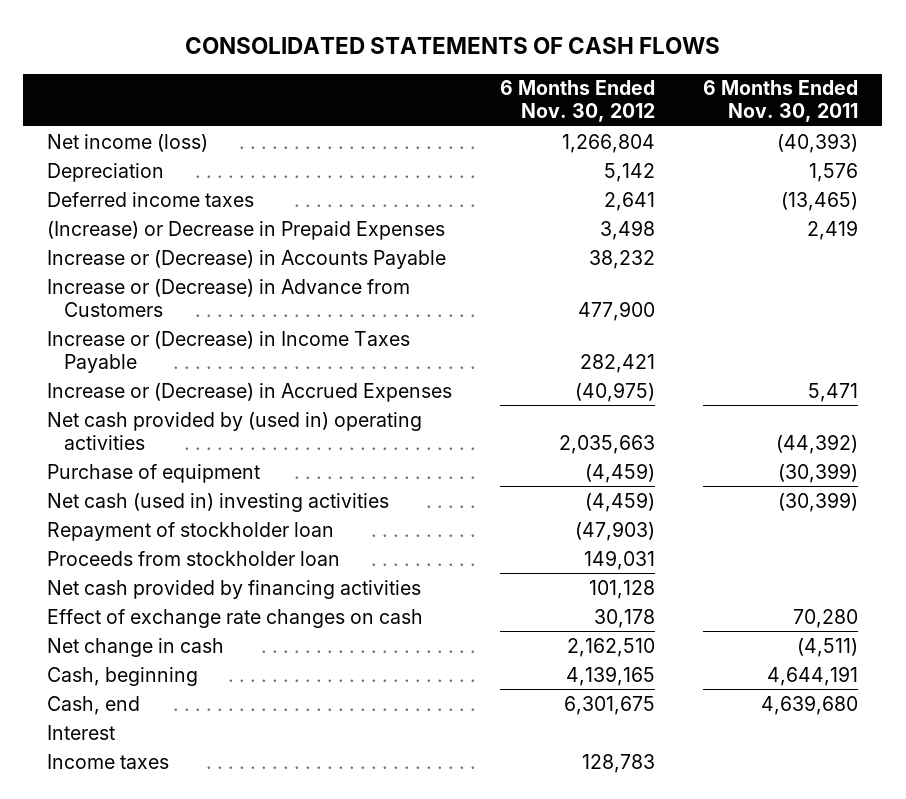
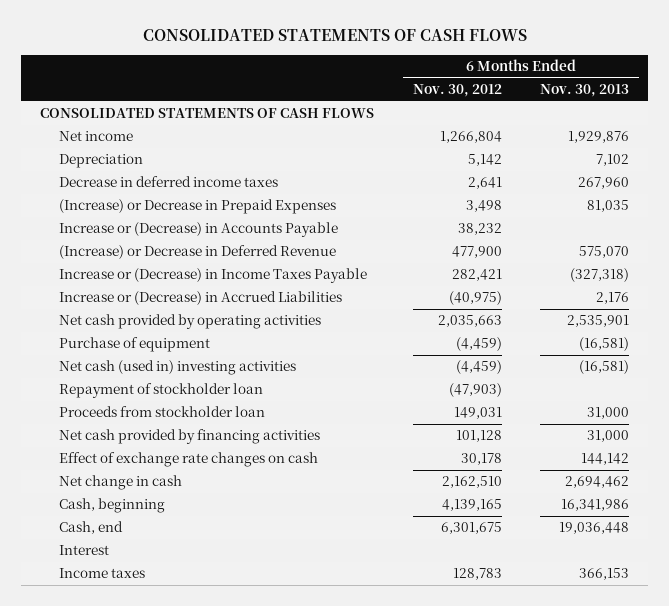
- | 6 Months Ended Nov. 30, 2012 | 6 Months Ended Nov. 30, 2011
+ | 6 Months Ended Nov. 30, 2012 | 6 Months Ended Nov. 30, 2013
- Net income (loss) | 1,266,804 | (40,393)
+ CONSOLIDATED STATEMENTS OF CASH FLOWS
+ Net income | 1,266,804 | 1,929,876
- Deferred income taxes | 2,641 | (13,465)
+ Decrease in deferred income taxes | 2,641 | 267,960
- Increase or (Decrease) in Advance from Customers | 477,900 |
+ (Increase) or Decrease in Deferred Revenue | 477,900 | 575,070
- Increase or (Decrease) in Accrued Expenses | (40,975) | 5,471
- Net cash provided by (used in) operating activities | 2,035,663 | (44,392)
+ Increase or (Decrease) in Accrued Liabilities | (40,975) | 2,176
+ Net cash provided by operating activities | 2,035,663 | 2,535,901

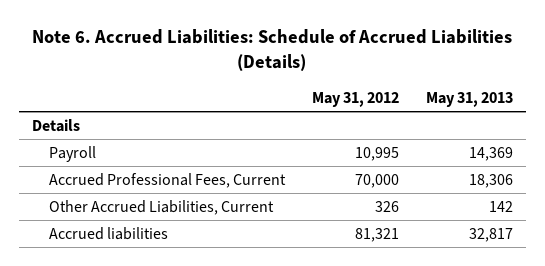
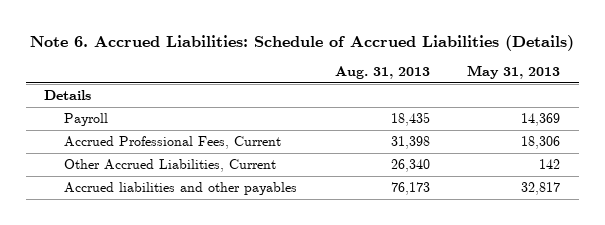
- | May 31, 2012 | May 31, 2013
+ | Aug. 31, 2013 | May 31, 2013
- Accrued liabilities | 81,321 | 32,817
+ Accrued liabilities and other payables | 76,173 | 32,817

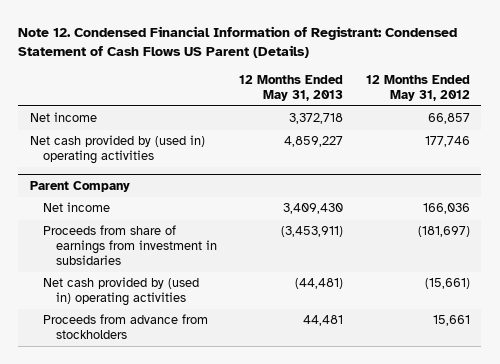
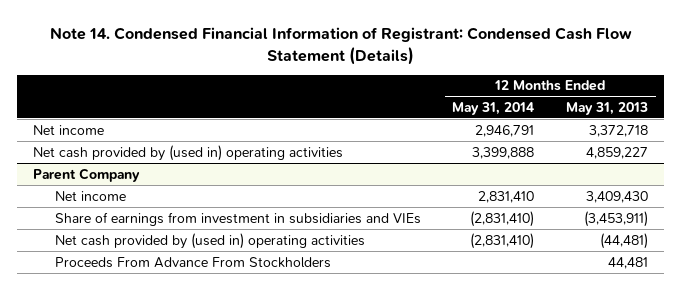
- Note 12. Condensed Financial Information of Registrant: Condensed Statement of Cash Flows US Parent (Details)
+ Note 14. Condensed Financial Information of Registrant: Condensed Cash Flow Statement (Details)
- | 12 Months Ended May 31, 2013 | 12 Months Ended May 31, 2012
+ | 12 Months Ended May 31, 2014 | 12 Months Ended May 31, 2013
@ Parent Company
- Proceeds from share of earnings from investment in subsidaries | (3,453,911) | (181,697)
+ Share of earnings from investment in subsidiaries and VIEs | (2,831,410) | (3,453,911)
- Proceeds from advance from stockholders | 44,481 | 15,661
+ Proceeds From Advance From Stockholders | | 44,481

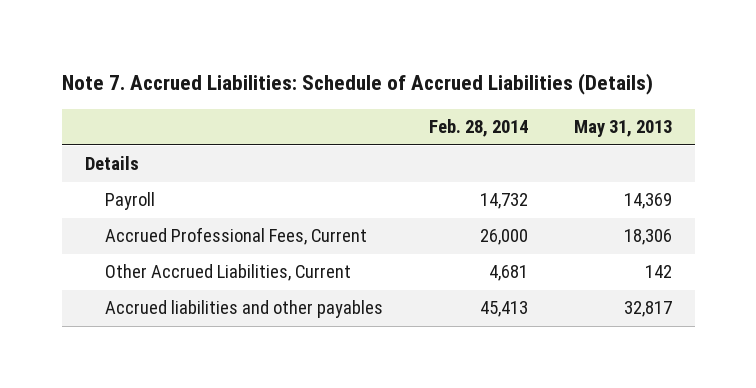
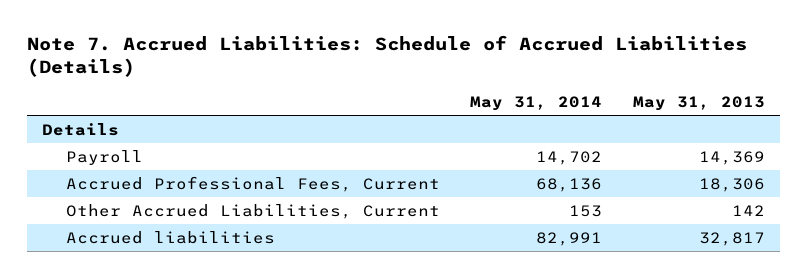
- | Feb. 28, 2014 | May 31, 2013
+ | May 31, 2014 | May 31, 2013
- Accrued liabilities and other payables | 45,413 | 32,817
+ Accrued liabilities | 82,991 | 32,817

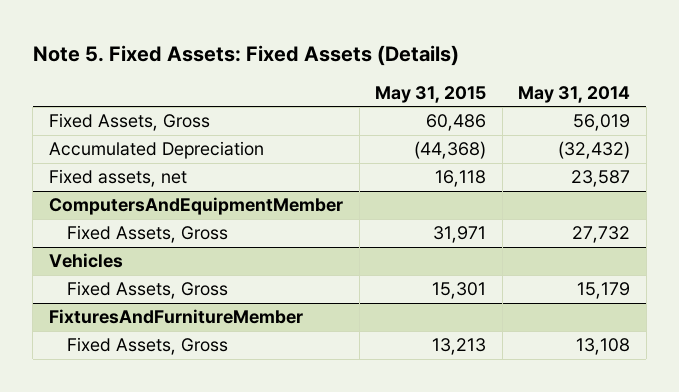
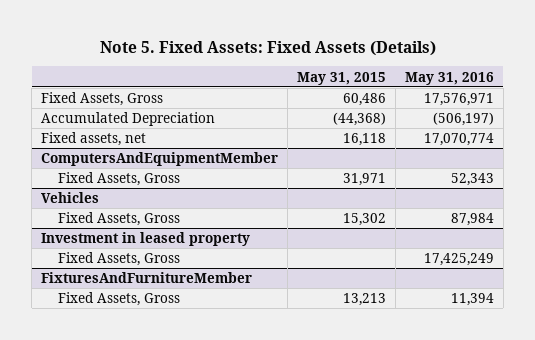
- | May 31, 2015 | May 31, 2014
+ | May 31, 2015 | May 31, 2016
@ Vehicles
- Fixed Assets, Gross | 15,301 | 15,179
+ Fixed Assets, Gross | 15,302 | 87,984
+ Investment in leased property
+ Fixed Assets, Gross | | 17,425,249

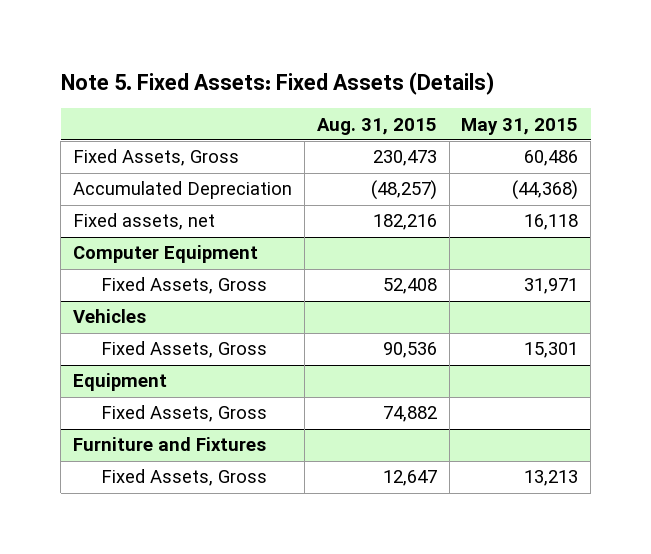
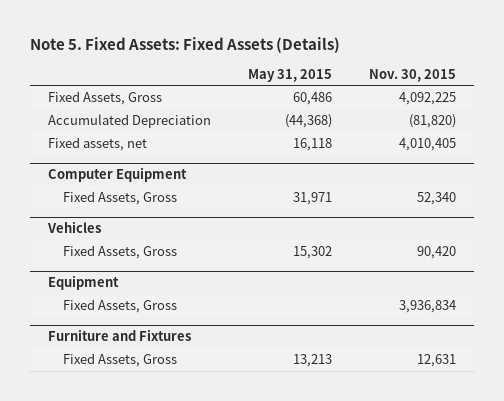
- | Aug. 31, 2015 | May 31, 2015
+ | May 31, 2015 | Nov. 30, 2015
@ Vehicles
- Fixed Assets, Gross | 90,536 | 15,301
+ Fixed Assets, Gross | 15,302 | 90,420

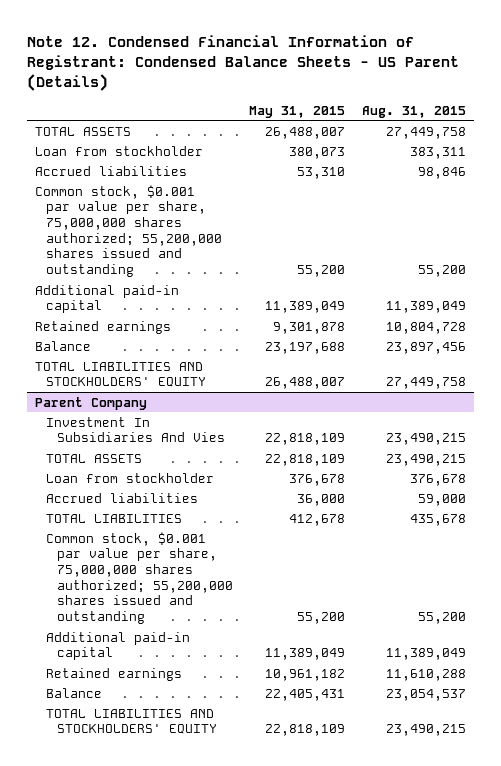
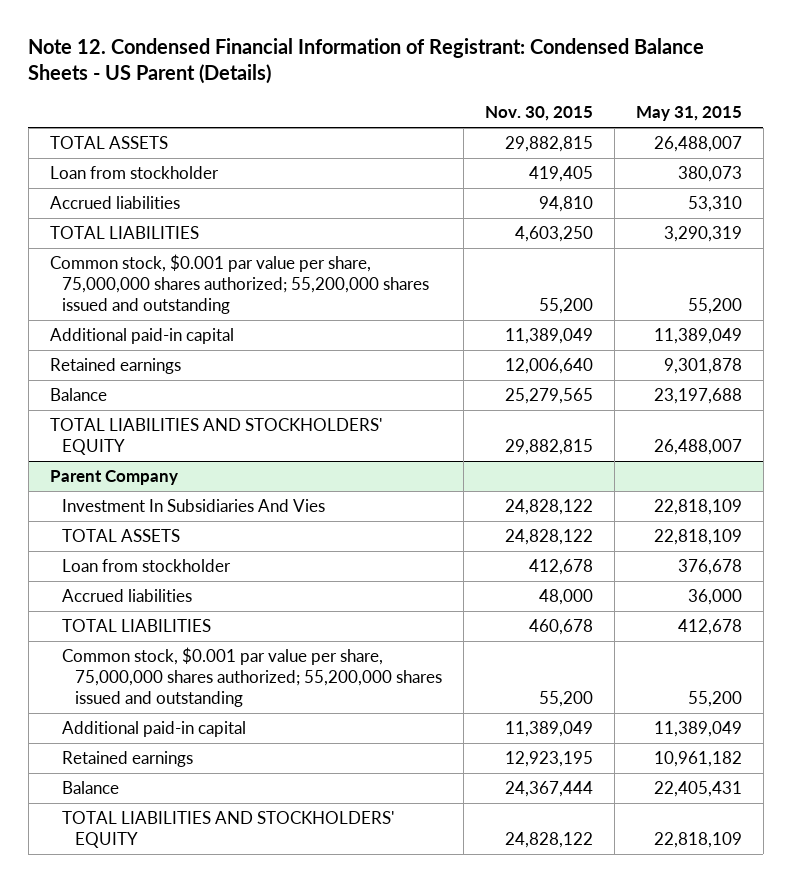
- | May 31, 2015 | Aug. 31, 2015
+ | Nov. 30, 2015 | May 31, 2015
+ TOTAL LIABILITIES | 4,603,250 | 3,290,319

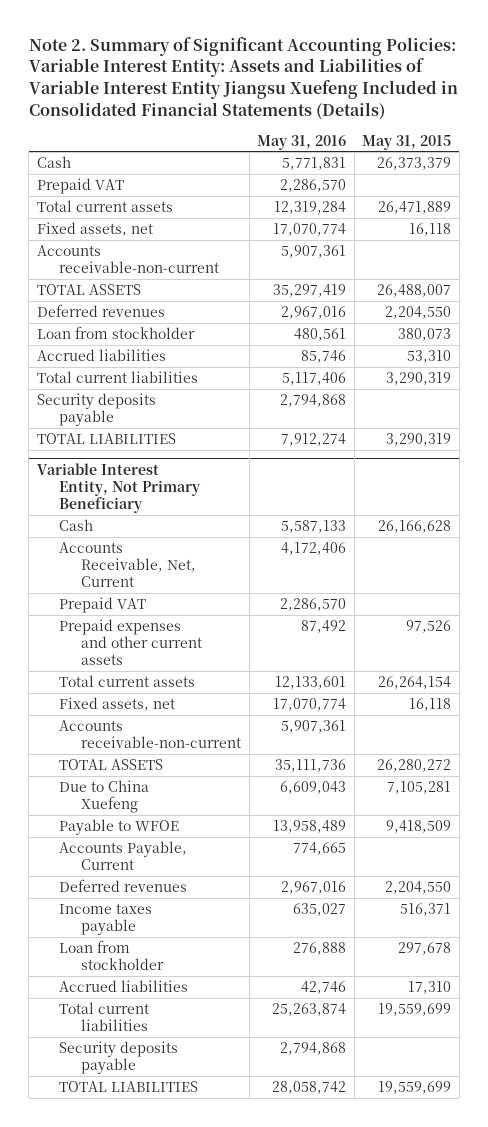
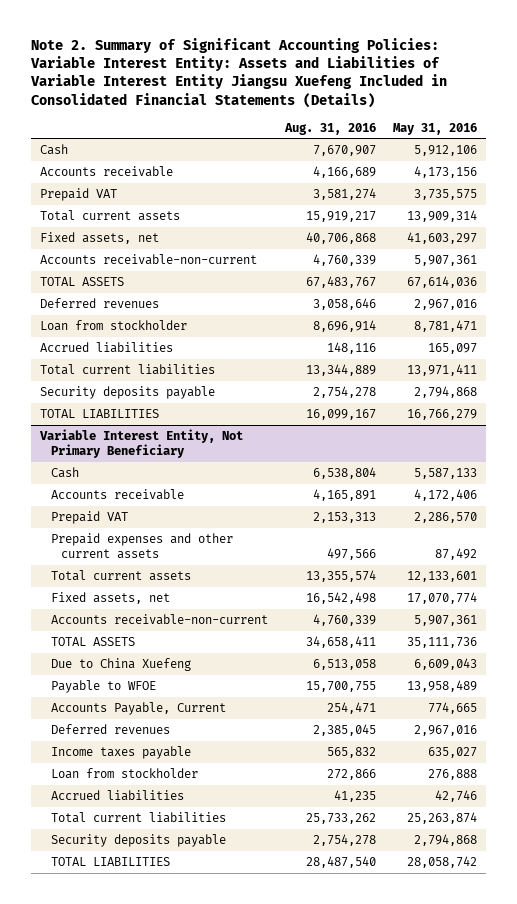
- | May 31, 2016 | May 31, 2015
+ | Aug. 31, 2016 | May 31, 2016
- Cash | 5,771,831 | 26,373,379
- Prepaid VAT | 2,286,570 |
- Total current assets | 12,319,284 | 26,471,889
- Fixed assets, net | 17,070,774 | 16,118
+ Cash | 7,670,907 | 5,912,106
+ Accounts receivable | 4,166,689 | 4,173,156
+ Prepaid VAT | 3,581,274 | 3,735,575
+ Total current assets | 15,919,217 | 13,909,314
+ Fixed assets, net | 40,706,868 | 41,603,297
- TOTAL ASSETS | 35,297,419 | 26,488,007
+ TOTAL ASSETS | 67,483,767 | 67,614,036
- Loan from stockholder | 480,561 | 380,073
- Accrued liabilities | 85,746 | 53,310
- Total current liabilities | 5,117,406 | 3,290,319
+ Loan from stockholder | 8,696,914 | 8,781,471
+ Accrued liabilities | 148,116 | 165,097
+ Total current liabilities | 13,344,889 | 13,971,411
- TOTAL LIABILITIES | 7,912,274 | 3,290,319
+ TOTAL LIABILITIES | 16,099,167 | 16,766,279
@ Variable Interest Entity, Not Primary Beneficiary
- Accounts Receivable, Net, Current | 4,172,406 |
+ Accounts receivable | 4,165,891 | 4,172,406

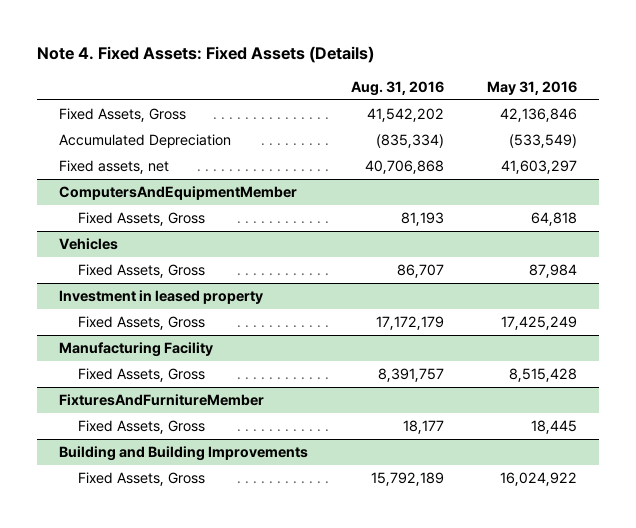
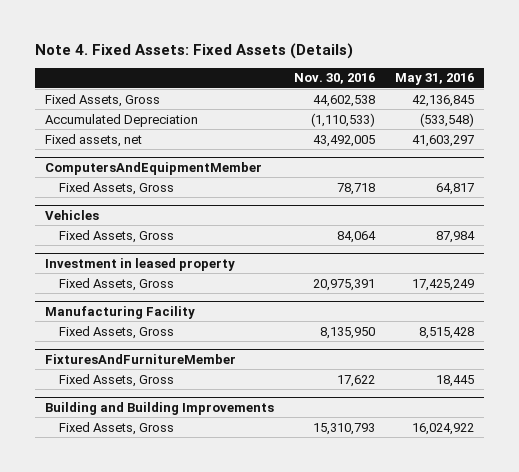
- | Aug. 31, 2016 | May 31, 2016
+ | Nov. 30, 2016 | May 31, 2016
- Fixed Assets, Gross | 41,542,202 | 42,136,846
- Accumulated Depreciation | (835,334) | (533,549)
+ Fixed Assets, Gross | 44,602,538 | 42,136,845
+ Accumulated Depreciation | (1,110,533) | (533,548)
@ ComputersAndEquipmentMember
- Fixed Assets, Gross | 81,193 | 64,818
+ Fixed Assets, Gross | 78,718 | 64,817

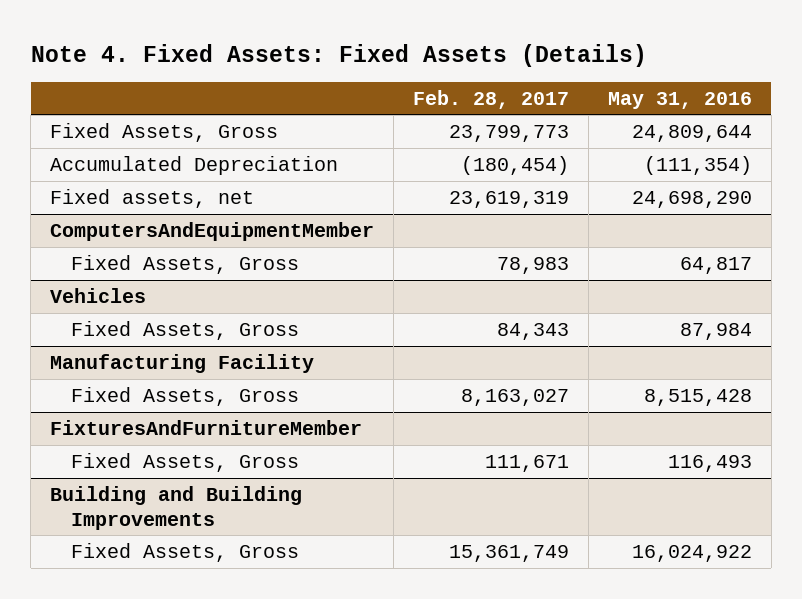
- | Nov. 30, 2016 | May 31, 2016
+ | Feb. 28, 2017 | May 31, 2016
- Fixed Assets, Gross | 44,602,538 | 42,136,845
- Accumulated Depreciation | (1,110,533) | (533,548)
- Fixed assets, net | 43,492,005 | 41,603,297
+ Fixed Assets, Gross | 23,799,773 | 24,809,644
+ Accumulated Depreciation | (180,454) | (111,354)
+ Fixed assets, net | 23,619,319 | 24,698,290
- Investment in leased property
- Fixed Assets, Gross | 20,975,391 | 17,425,249
@ FixturesAndFurnitureMember
- Fixed Assets, Gross | 17,622 | 18,445
+ Fixed Assets, Gross | 111,671 | 116,493

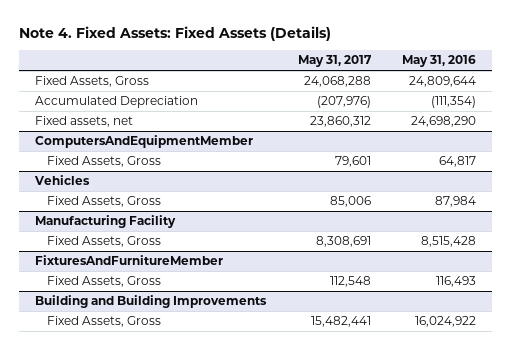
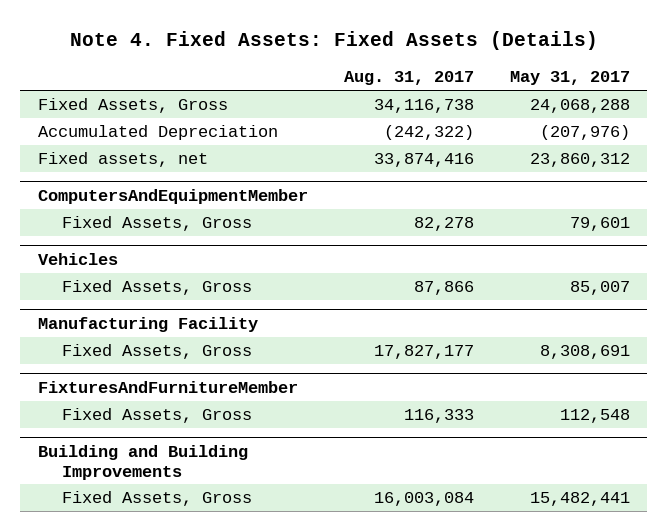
- | May 31, 2017 | May 31, 2016
+ | Aug. 31, 2017 | May 31, 2017
@ Vehicles
- Fixed Assets, Gross | 85,006 | 87,984
+ Fixed Assets, Gross | 87,866 | 85,007

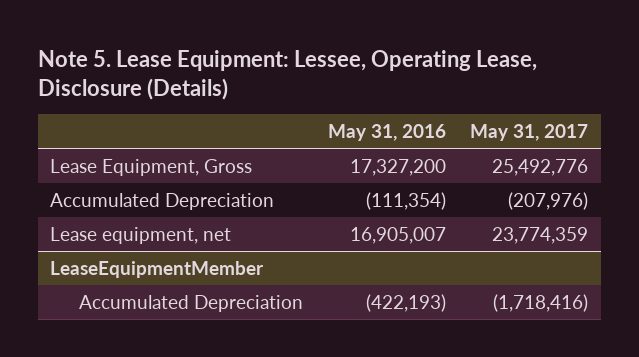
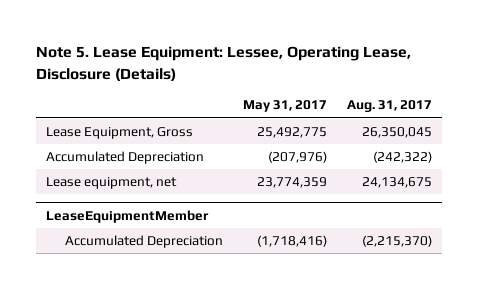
- | May 31, 2016 | May 31, 2017
+ | May 31, 2017 | Aug. 31, 2017
- Lease Equipment, Gross | 17,327,200 | 25,492,776
+ Lease Equipment, Gross | 25,492,775 | 26,350,045

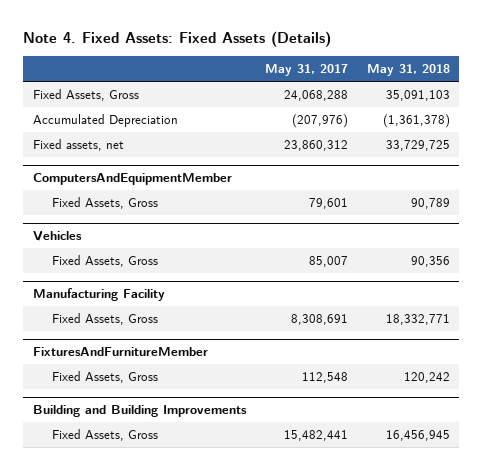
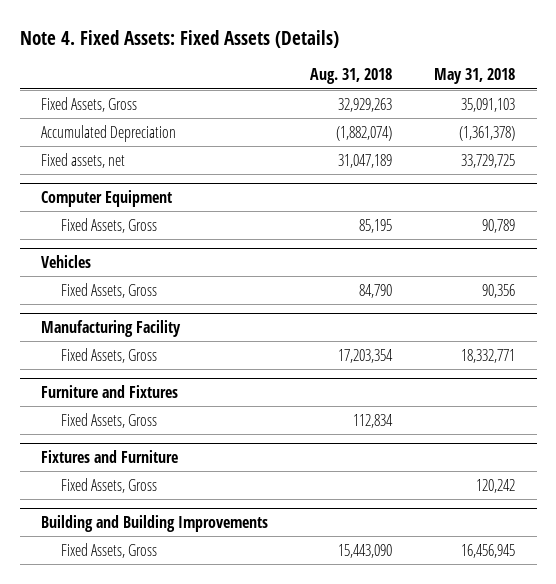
- | May 31, 2017 | May 31, 2018
+ | Aug. 31, 2018 | May 31, 2018
- ComputersAndEquipmentMember
+ Computer Equipment
- FixturesAndFurnitureMember
+ Furniture and Fixtures
+ Fixed Assets, Gross | 112,834 |
+ Fixtures and Furniture

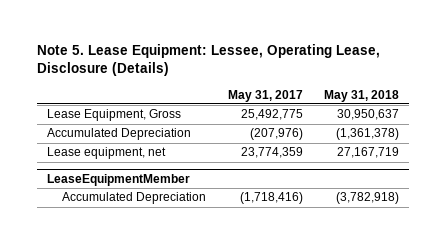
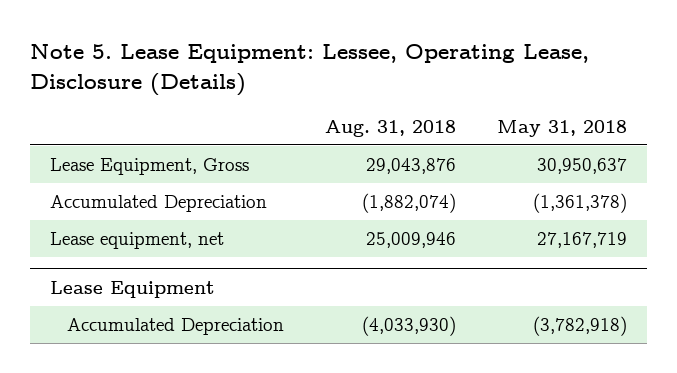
- | May 31, 2017 | May 31, 2018
+ | Aug. 31, 2018 | May 31, 2018
- LeaseEquipmentMember
+ Lease Equipment

